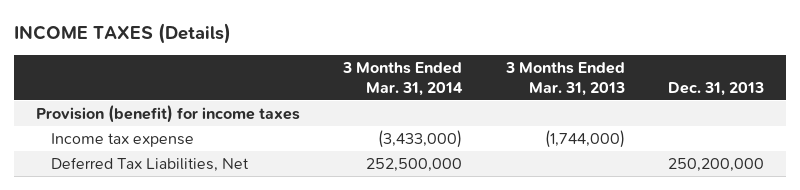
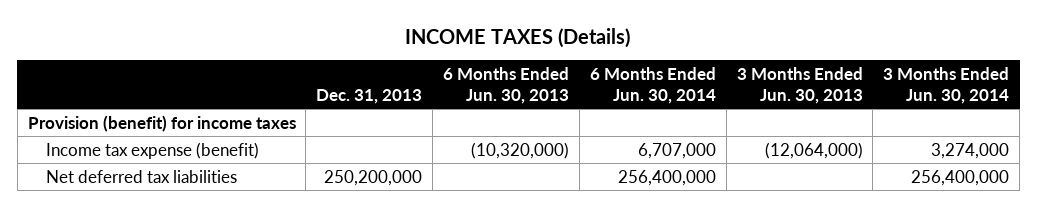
- | 3 Months Ended Mar. 31, 2014 | 3 Months Ended Mar. 31, 2013 | Dec. 31, 2013
+ | Dec. 31, 2013 | 6 Months Ended Jun. 30, 2013 | 6 Months Ended Jun. 30, 2014 | 3 Months Ended Jun. 30, 2013 | 3 Months Ended Jun. 30, 2014
- Income tax expense | (3,433,000) | (1,744,000) |
- Deferred Tax Liabilities, Net | 252,500,000 | | 250,200,000
+ Income tax expense (benefit) | | (10,320,000) | 6,707,000 | (12,064,000) | 3,274,000
+ Net deferred tax liabilities | 250,200,000 | | 256,400,000 | | 256,400,000

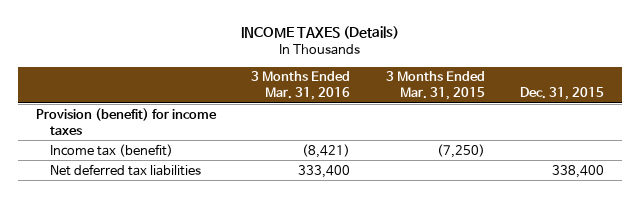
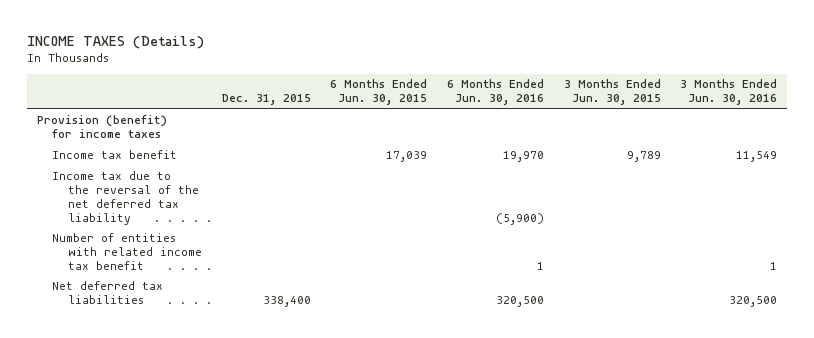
- | 3 Months Ended Mar. 31, 2016 | 3 Months Ended Mar. 31, 2015 | Dec. 31, 2015
+ | Dec. 31, 2015 | 6 Months Ended Jun. 30, 2015 | 6 Months Ended Jun. 30, 2016 | 3 Months Ended Jun. 30, 2015 | 3 Months Ended Jun. 30, 2016
- Income tax (benefit) | (8,421) | (7,250) |
+ Income tax benefit | | 17,039 | 19,970 | 9,789 | 11,549
+ Income tax due to the reversal of the net deferred tax liability | | | (5,900) | |
+ Number of entities with related income tax benefit | | | 1 | | 1

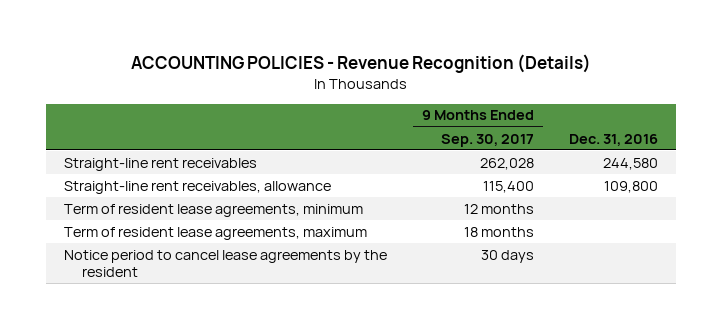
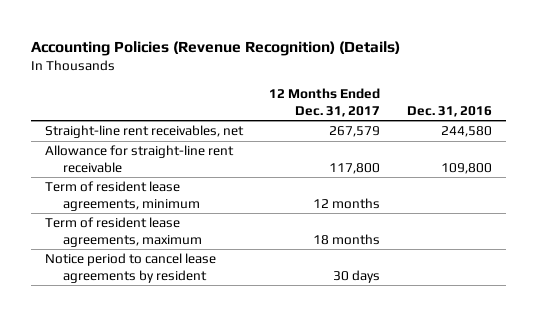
- ACCOUNTING POLICIES - Revenue Recognition (Details)
+ Accounting Policies (Revenue Recognition) (Details)
- | 9 Months Ended Sep. 30, 2017 | Dec. 31, 2016
+ | 12 Months Ended Dec. 31, 2017 | Dec. 31, 2016
- Straight-line rent receivables | 262,028 | 244,580
- Straight-line rent receivables, allowance | 115,400 | 109,800
+ Straight-line rent receivables, net | 267,579 | 244,580
+ Allowance for straight-line rent receivable | 117,800 | 109,800
- Notice period to cancel lease agreements by the resident | 30 days |
+ Notice period to cancel lease agreements by resident | 30 days |

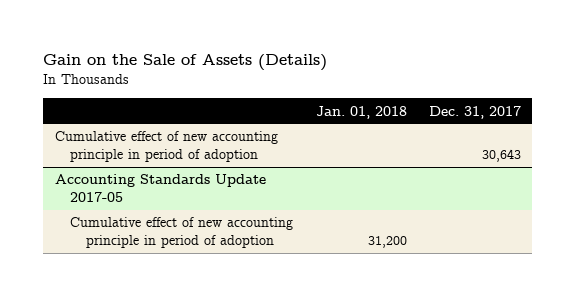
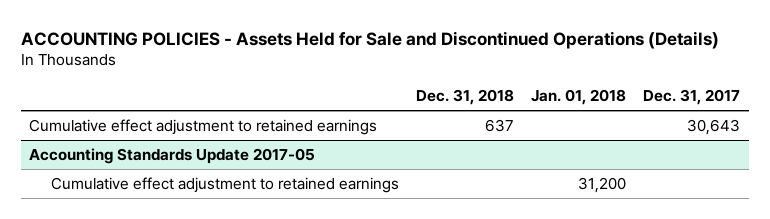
- Gain on the Sale of Assets (Details)
+ ACCOUNTING POLICIES - Assets Held for Sale and Discontinued Operations (Details)
- | Jan. 01, 2018 | Dec. 31, 2017
+ | Dec. 31, 2018 | Jan. 01, 2018 | Dec. 31, 2017
- Cumulative effect of new accounting principle in period of adoption | | 30,643
+ Cumulative effect adjustment to retained earnings | 637 | | 30,643
@ Accounting Standards Update 2017-05
- Cumulative effect of new accounting principle in period of adoption | 31,200 |
+ Cumulative effect adjustment to retained earnings | | 31,200 |

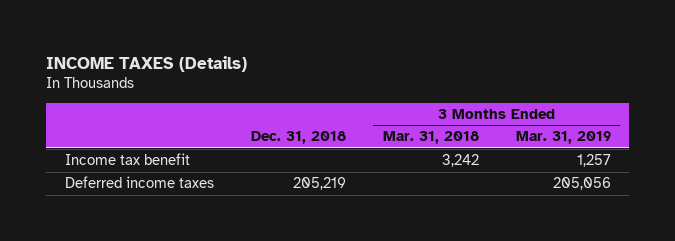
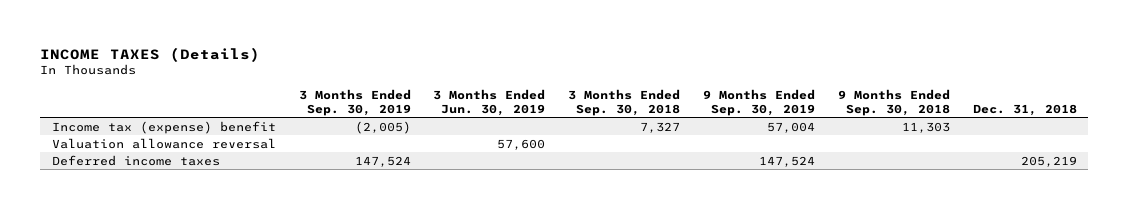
- | Dec. 31, 2018 | 3 Months Ended Mar. 31, 2018 | 3 Months Ended Mar. 31, 2019
+ | 3 Months Ended Sep. 30, 2019 | 3 Months Ended Jun. 30, 2019 | 3 Months Ended Sep. 30, 2018 | 9 Months Ended Sep. 30, 2019 | 9 Months Ended Sep. 30, 2018 | Dec. 31, 2018
- Income tax benefit | | 3,242 | 1,257
+ Income tax (expense) benefit | (2,005) | | 7,327 | 57,004 | 11,303 |
+ Valuation allowance reversal | | 57,600 | | | |

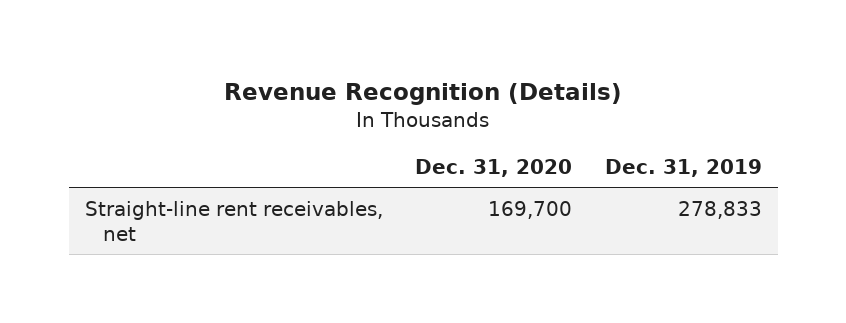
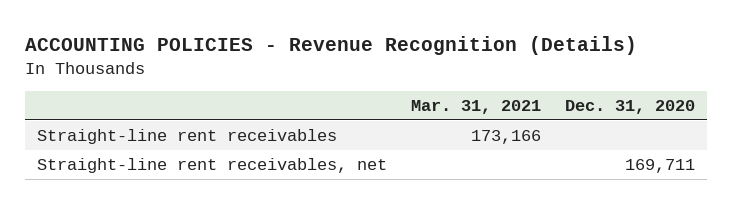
- Revenue Recognition (Details)
+ ACCOUNTING POLICIES - Revenue Recognition (Details)
- | Dec. 31, 2020 | Dec. 31, 2019
+ | Mar. 31, 2021 | Dec. 31, 2020
- Straight-line rent receivables, net | 169,700 | 278,833
+ Straight-line rent receivables | 173,166 |
+ Straight-line rent receivables, net | | 169,711

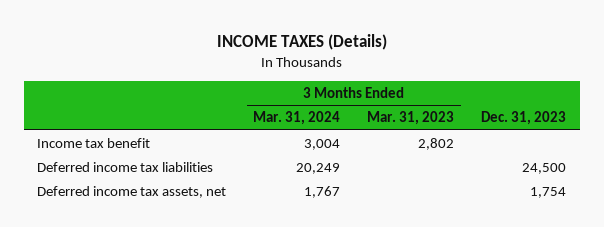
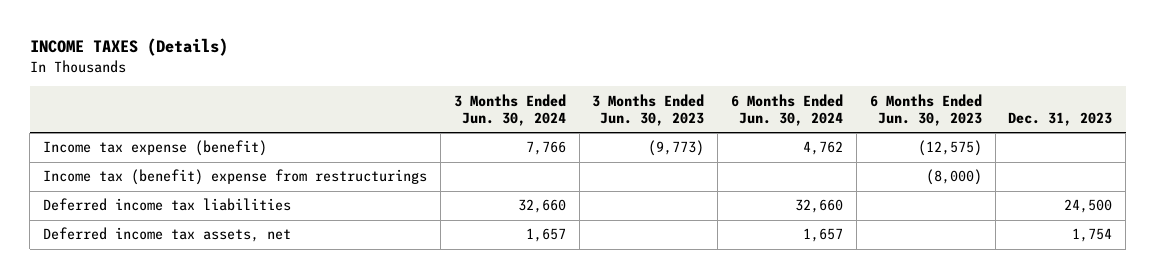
- | 3 Months Ended Mar. 31, 2024 | 3 Months Ended Mar. 31, 2023 | Dec. 31, 2023
+ | 3 Months Ended Jun. 30, 2024 | 3 Months Ended Jun. 30, 2023 | 6 Months Ended Jun. 30, 2024 | 6 Months Ended Jun. 30, 2023 | Dec. 31, 2023
- Income tax benefit | 3,004 | 2,802 |
+ Income tax expense (benefit) | 7,766 | (9,773) | 4,762 | (12,575) |
+ Income tax (benefit) expense from restructurings | | | | (8,000) |

